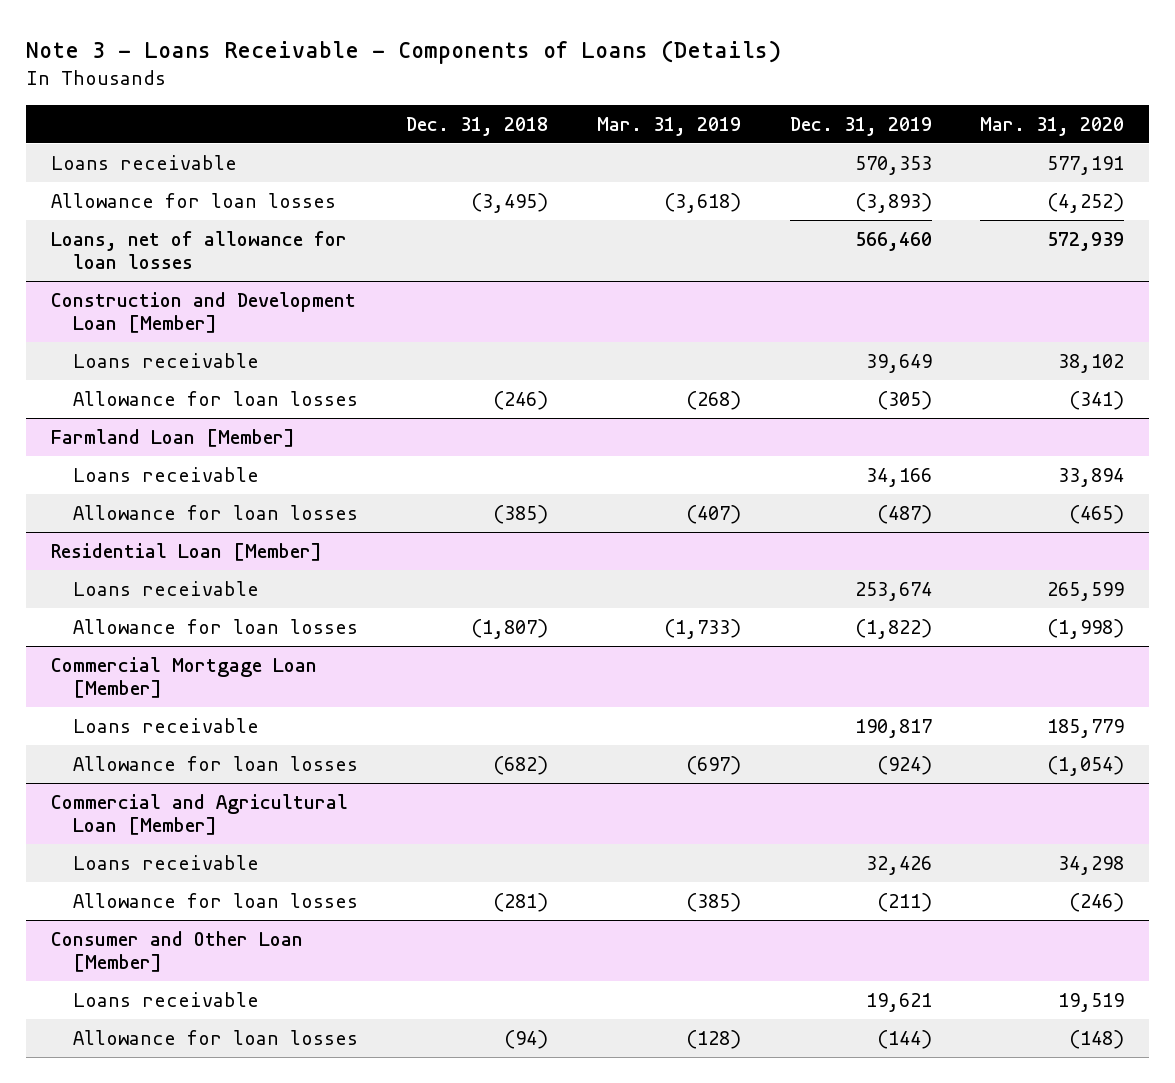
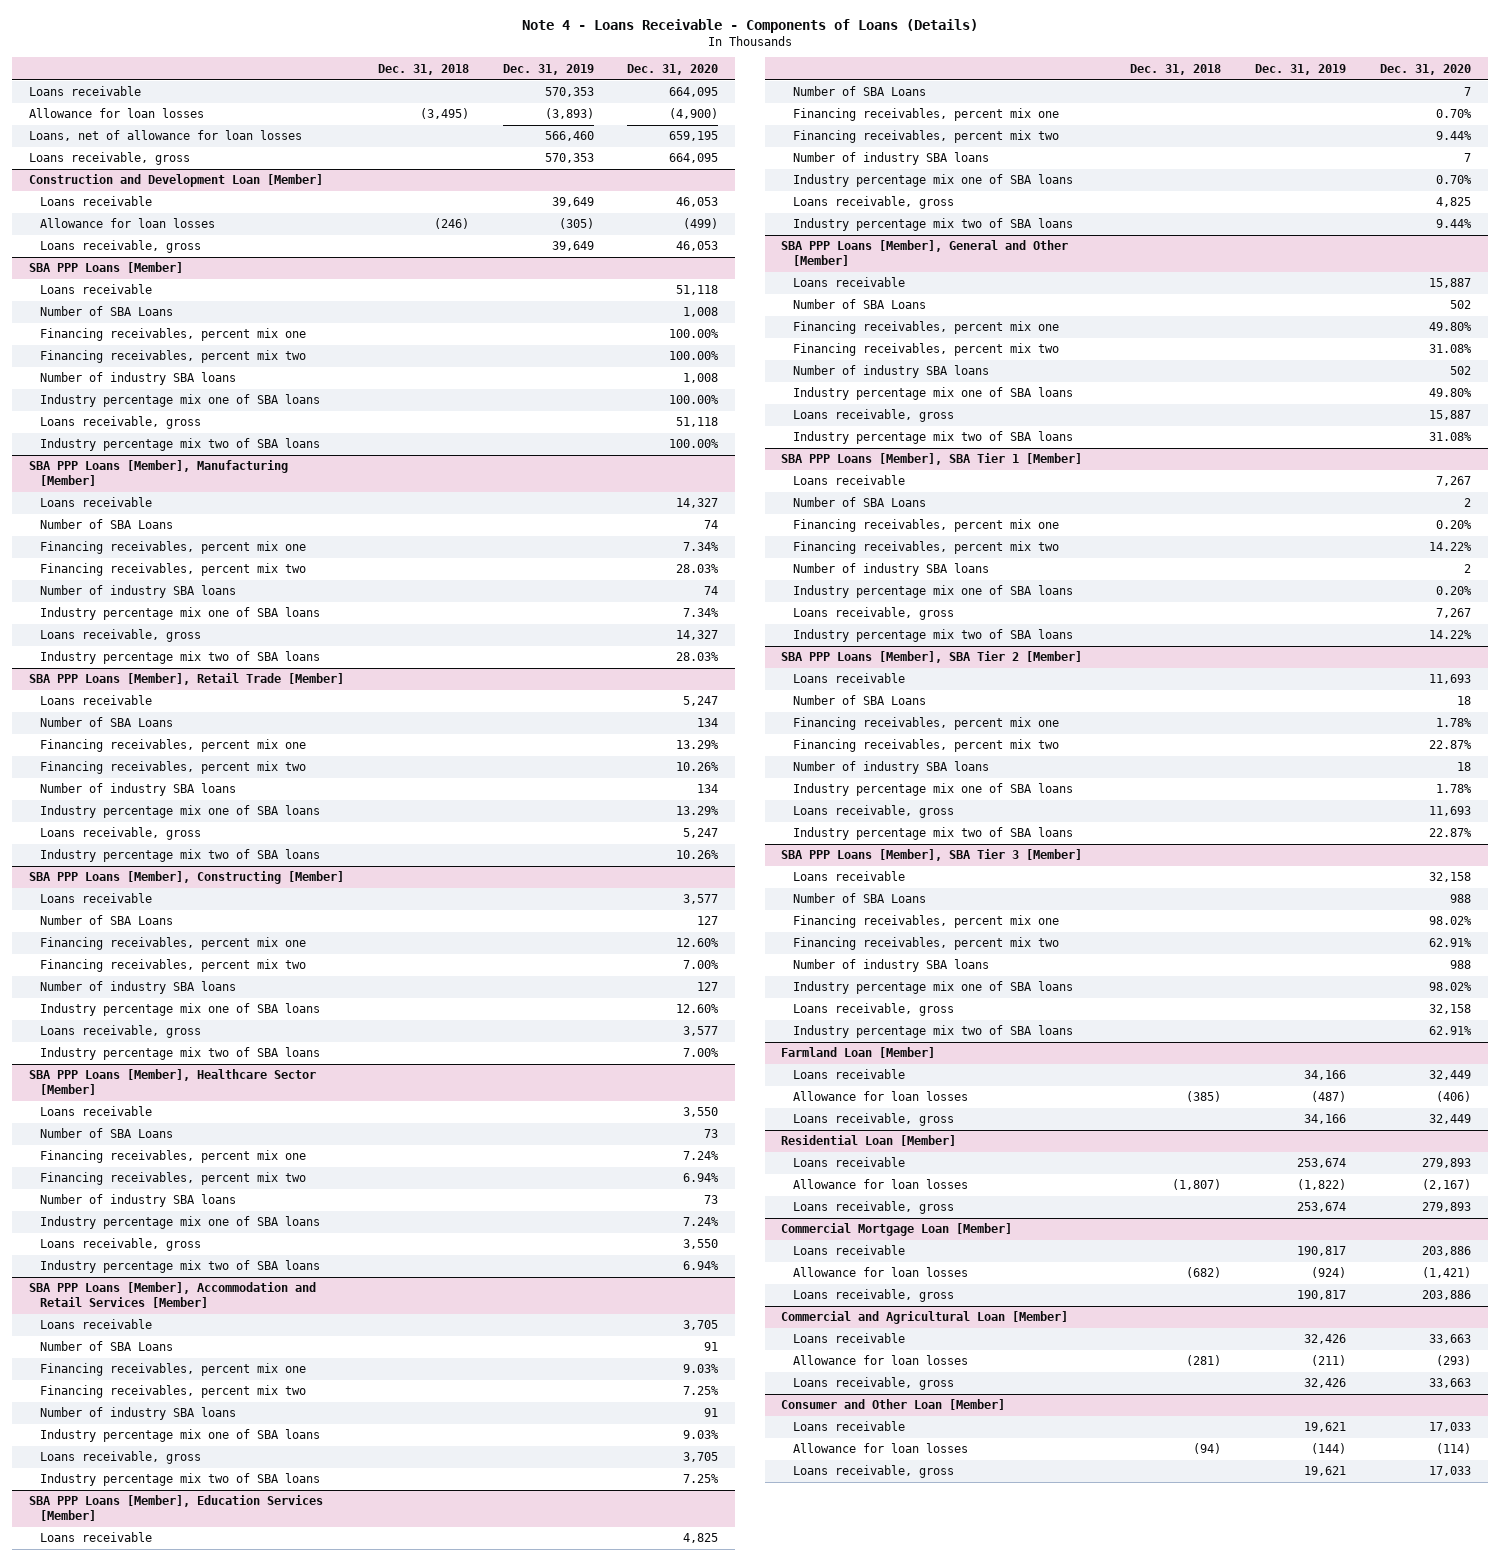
- Note 3 - Loans Receivable - Components of Loans (Details)
+ Note 4 - Loans Receivable - Components of Loans (Details)
- | Dec. 31, 2018 | Mar. 31, 2019 | Dec. 31, 2019 | Mar. 31, 2020
+ | Dec. 31, 2018 | Dec. 31, 2019 | Dec. 31, 2020
+ Loans receivable, gross | | 570,353 | 664,095
@ Construction and Development Loan [Member]
+ Loans receivable, gross | | 39,649 | 46,053
+ SBA PPP Loans [Member]
+ Loans receivable | | | 51,118
+ Number of SBA Loans | | | 1,008
+ Financing receivables, percent mix one | | | 100.00%
+ Financing receivables, percent mix two | | | 100.00%
+ Number of industry SBA loans | | | 1,008
+ Industry percentage mix one of SBA loans | | | 100.00%
+ Loans receivable, gross | | | 51,118
+ Industry percentage mix two of SBA loans | | | 100.00%
+ SBA PPP Loans [Member], Manufacturing [Member]
+ Loans receivable | | | 14,327
+ Number of SBA Loans | | | 74
+ Financing receivables, percent mix one | | | 7.34%
+ Financing receivables, percent mix two | | | 28.03%
+ Number of industry SBA loans | | | 74
+ Industry percentage mix one of SBA loans | | | 7.34%
+ Loans receivable, gross | | | 14,327
+ Industry percentage mix two of SBA loans | | | 28.03%
+ SBA PPP Loans [Member], Retail Trade [Member]
+ Loans receivable | | | 5,247
+ Number of SBA Loans | | | 134
+ Financing receivables, percent mix one | | | 13.29%
+ Financing receivables, percent mix two | | | 10.26%
+ Number of industry SBA loans | | | 134
+ Industry percentage mix one of SBA loans | | | 13.29%
+ Loans receivable, gross | | | 5,247
+ Industry percentage mix two of SBA loans | | | 10.26%
+ SBA PPP Loans [Member], Constructing [Member]
+ Loans receivable | | | 3,577
+ Number of SBA Loans | | | 127
+ Financing receivables, percent mix one | | | 12.60%
+ Financing receivables, percent mix two | | | 7.00%
+ Number of industry SBA loans | | | 127
+ Industry percentage mix one of SBA loans | | | 12.60%
+ Loans receivable, gross | | | 3,577
+ Industry percentage mix two of SBA loans | | | 7.00%
+ SBA PPP Loans [Member], Healthcare Sector [Member]
+ Loans receivable | | | 3,550
+ Number of SBA Loans | | | 73
+ Financing receivables, percent mix one | | | 7.24%
+ Financing receivables, percent mix two | | | 6.94%
+ Number of industry SBA loans | | | 73
+ Industry percentage mix one of SBA loans | | | 7.24%
+ Loans receivable, gross | | | 3,550
+ Industry percentage mix two of SBA loans | | | 6.94%
+ SBA PPP Loans [Member], Accommodation and Retail Services [Member]
+ Loans receivable | | | 3,705
+ Number of SBA Loans | | | 91
+ Financing receivables, percent mix one | | | 9.03%
+ Financing receivables, percent mix two | | | 7.25%
+ Number of industry SBA loans | | | 91
+ Industry percentage mix one of SBA loans | | | 9.03%
+ Loans receivable, gross | | | 3,705
+ Industry percentage mix two of SBA loans | | | 7.25%
+ SBA PPP Loans [Member], Education Services [Member]
+ Loans receivable | | | 4,825
+ Number of SBA Loans | | | 7
+ Financing receivables, percent mix one | | | 0.70%
+ Financing receivables, percent mix two | | | 9.44%
+ Number of industry SBA loans | | | 7
+ Industry percentage mix one of SBA loans | | | 0.70%
+ Loans receivable, gross | | | 4,825
+ Industry percentage mix two of SBA loans | | | 9.44%
+ SBA PPP Loans [Member], General and Other [Member]
+ Loans receivable | | | 15,887
+ Number of SBA Loans | | | 502
+ Financing receivables, percent mix one | | | 49.80%
+ Financing receivables, percent mix two | | | 31.08%
+ Number of industry SBA loans | | | 502
+ Industry percentage mix one of SBA loans | | | 49.80%
+ Loans receivable, gross | | | 15,887
+ Industry percentage mix two of SBA loans | | | 31.08%
+ SBA PPP Loans [Member], SBA Tier 1 [Member]
+ Loans receivable | | | 7,267
+ Number of SBA Loans | | | 2
+ Financing receivables, percent mix one | | | 0.20%
+ Financing receivables, percent mix two | | | 14.22%
+ Number of industry SBA loans | | | 2
+ Industry percentage mix one of SBA loans | | | 0.20%
+ Loans receivable, gross | | | 7,267
+ Industry percentage mix two of SBA loans | | | 14.22%
+ SBA PPP Loans [Member], SBA Tier 2 [Member]
+ Loans receivable | | | 11,693
+ Number of SBA Loans | | | 18
+ Financing receivables, percent mix one | | | 1.78%
+ Financing receivables, percent mix two | | | 22.87%
+ Number of industry SBA loans | | | 18
+ Industry percentage mix one of SBA loans | | | 1.78%
+ Loans receivable, gross | | | 11,693
+ Industry percentage mix two of SBA loans | | | 22.87%
+ SBA PPP Loans [Member], SBA Tier 3 [Member]
+ Loans receivable | | | 32,158
+ Number of SBA Loans | | | 988
+ Financing receivables, percent mix one | | | 98.02%
+ Financing receivables, percent mix two | | | 62.91%
+ Number of industry SBA loans | | | 988
+ Industry percentage mix one of SBA loans | | | 98.02%
+ Loans receivable, gross | | | 32,158
+ Industry percentage mix two of SBA loans | | | 62.91%
@ Farmland Loan [Member]
+ Loans receivable, gross | | 34,166 | 32,449
@ Residential Loan [Member]
+ Loans receivable, gross | | 253,674 | 279,893
@ Commercial Mortgage Loan [Member]
+ Loans receivable, gross | | 190,817 | 203,886
@ Commercial and Agricultural Loan [Member]
+ Loans receivable, gross | | 32,426 | 33,663
@ Consumer and Other Loan [Member]
+ Loans receivable, gross | | 19,621 | 17,033

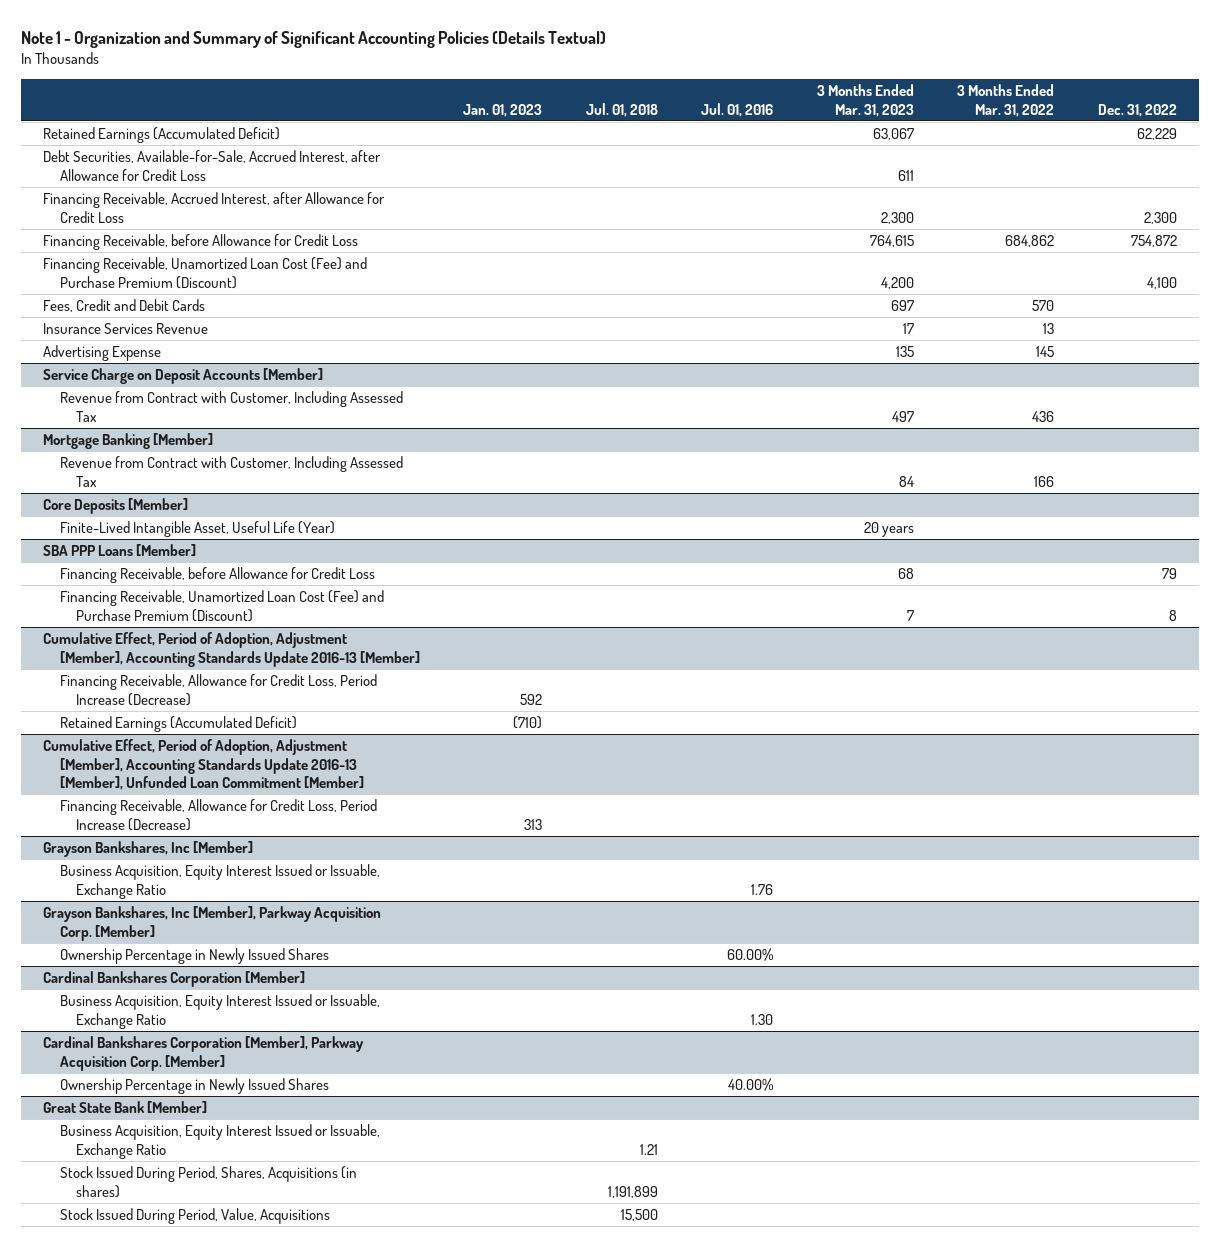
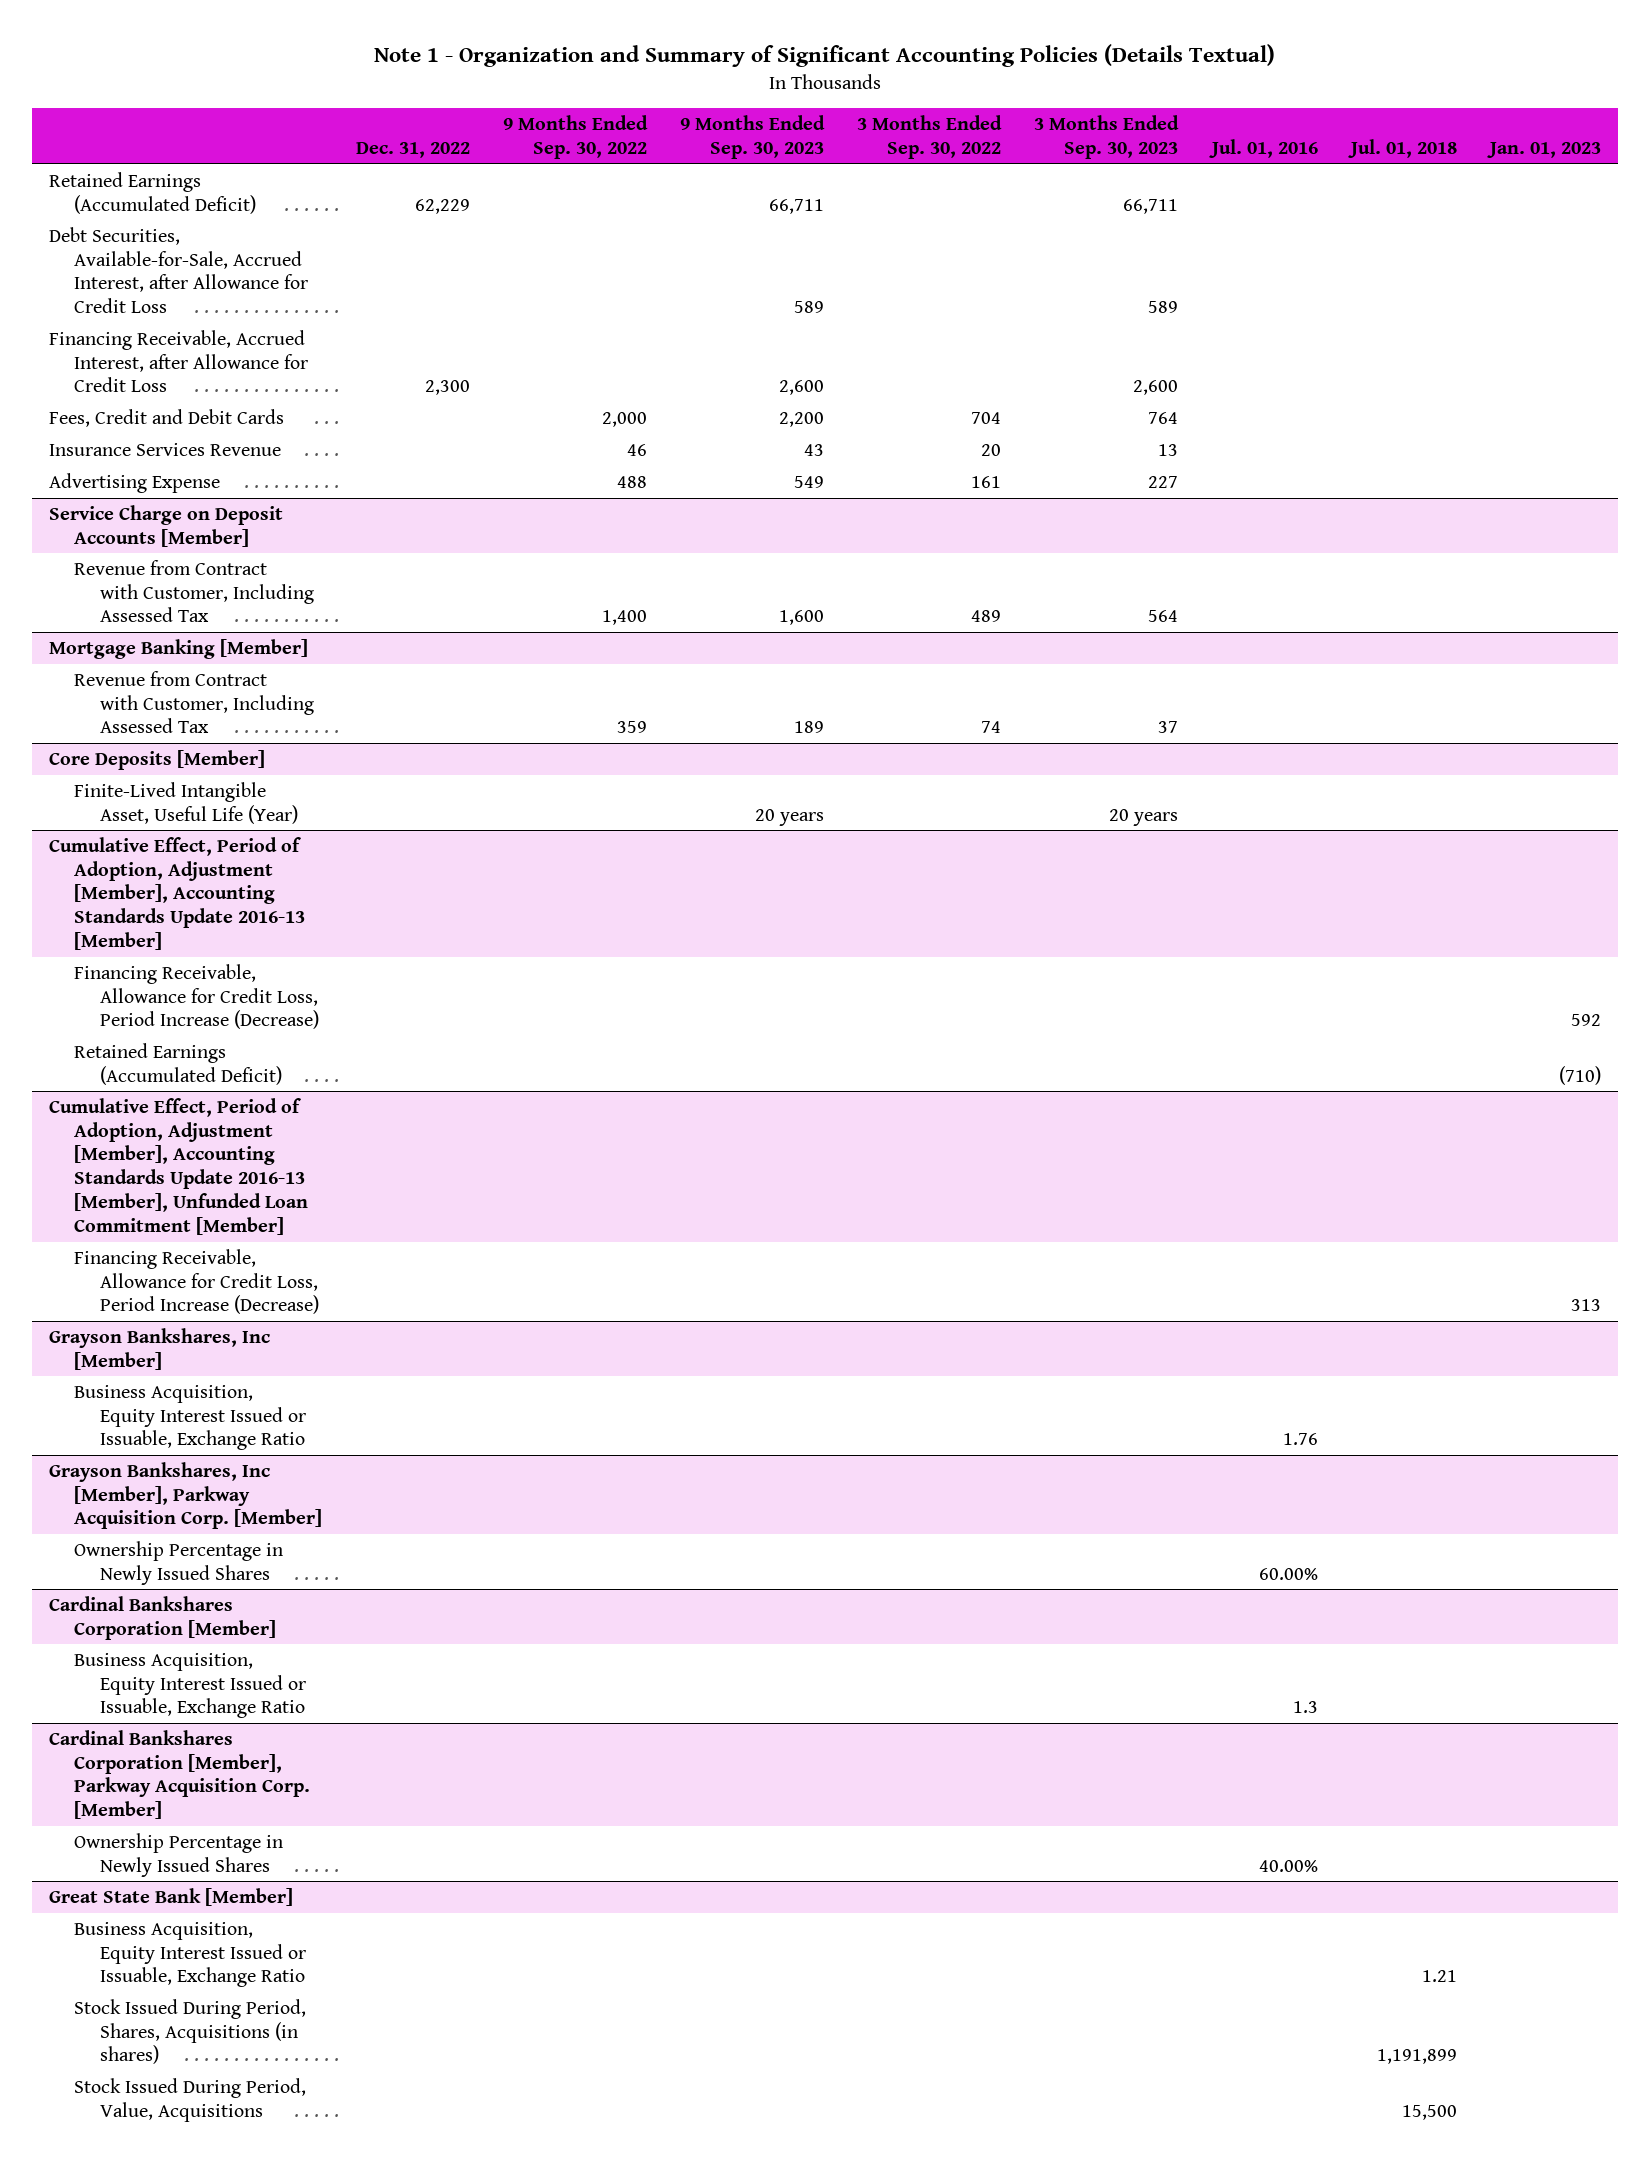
- | Jan. 01, 2023 | Jul. 01, 2018 | Jul. 01, 2016 | 3 Months Ended Mar. 31, 2023 | 3 Months Ended Mar. 31, 2022 | Dec. 31, 2022
+ | Dec. 31, 2022 | 9 Months Ended Sep. 30, 2022 | 9 Months Ended Sep. 30, 2023 | 3 Months Ended Sep. 30, 2022 | 3 Months Ended Sep. 30, 2023 | Jul. 01, 2016 | Jul. 01, 2018 | Jan. 01, 2023
- Financing Receivable, before Allowance for Credit Loss | | | | 764,615 | 684,862 | 754,872
- Financing Receivable, Unamortized Loan Cost (Fee) and Purchase Premium (Discount) | | | | 4,200 | | 4,100
- SBA PPP Loans [Member]
- Financing Receivable, before Allowance for Credit Loss | | | | 68 | | 79
- Financing Receivable, Unamortized Loan Cost (Fee) and Purchase Premium (Discount) | | | | 7 | | 8
@ Cardinal Bankshares Corporation [Member]
- Business Acquisition, Equity Interest Issued or Issuable, Exchange Ratio | | | 1.30 | | |
+ Business Acquisition, Equity Interest Issued or Issuable, Exchange Ratio | | | | | | 1.3 | |

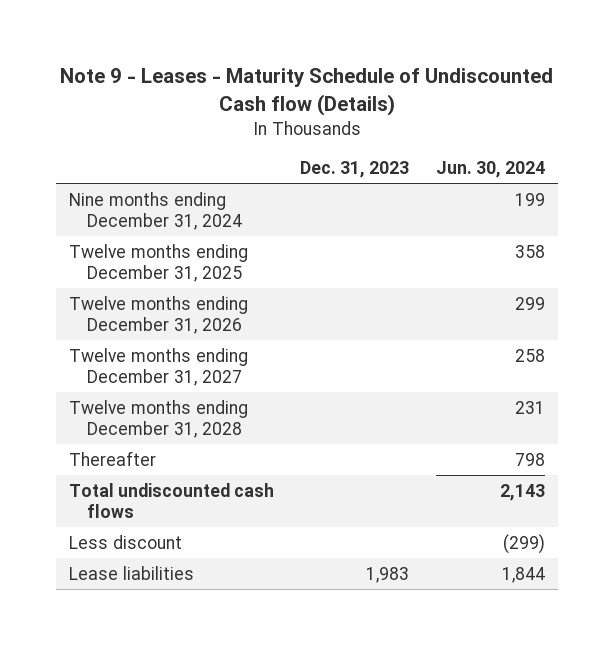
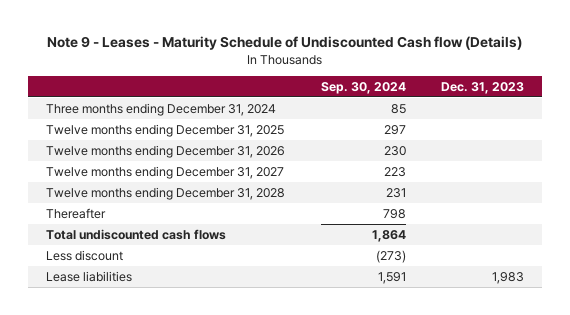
- | Dec. 31, 2023 | Jun. 30, 2024
+ | Sep. 30, 2024 | Dec. 31, 2023
- Nine months ending December 31, 2024 | | 199
+ Three months ending December 31, 2024 | 85 |

